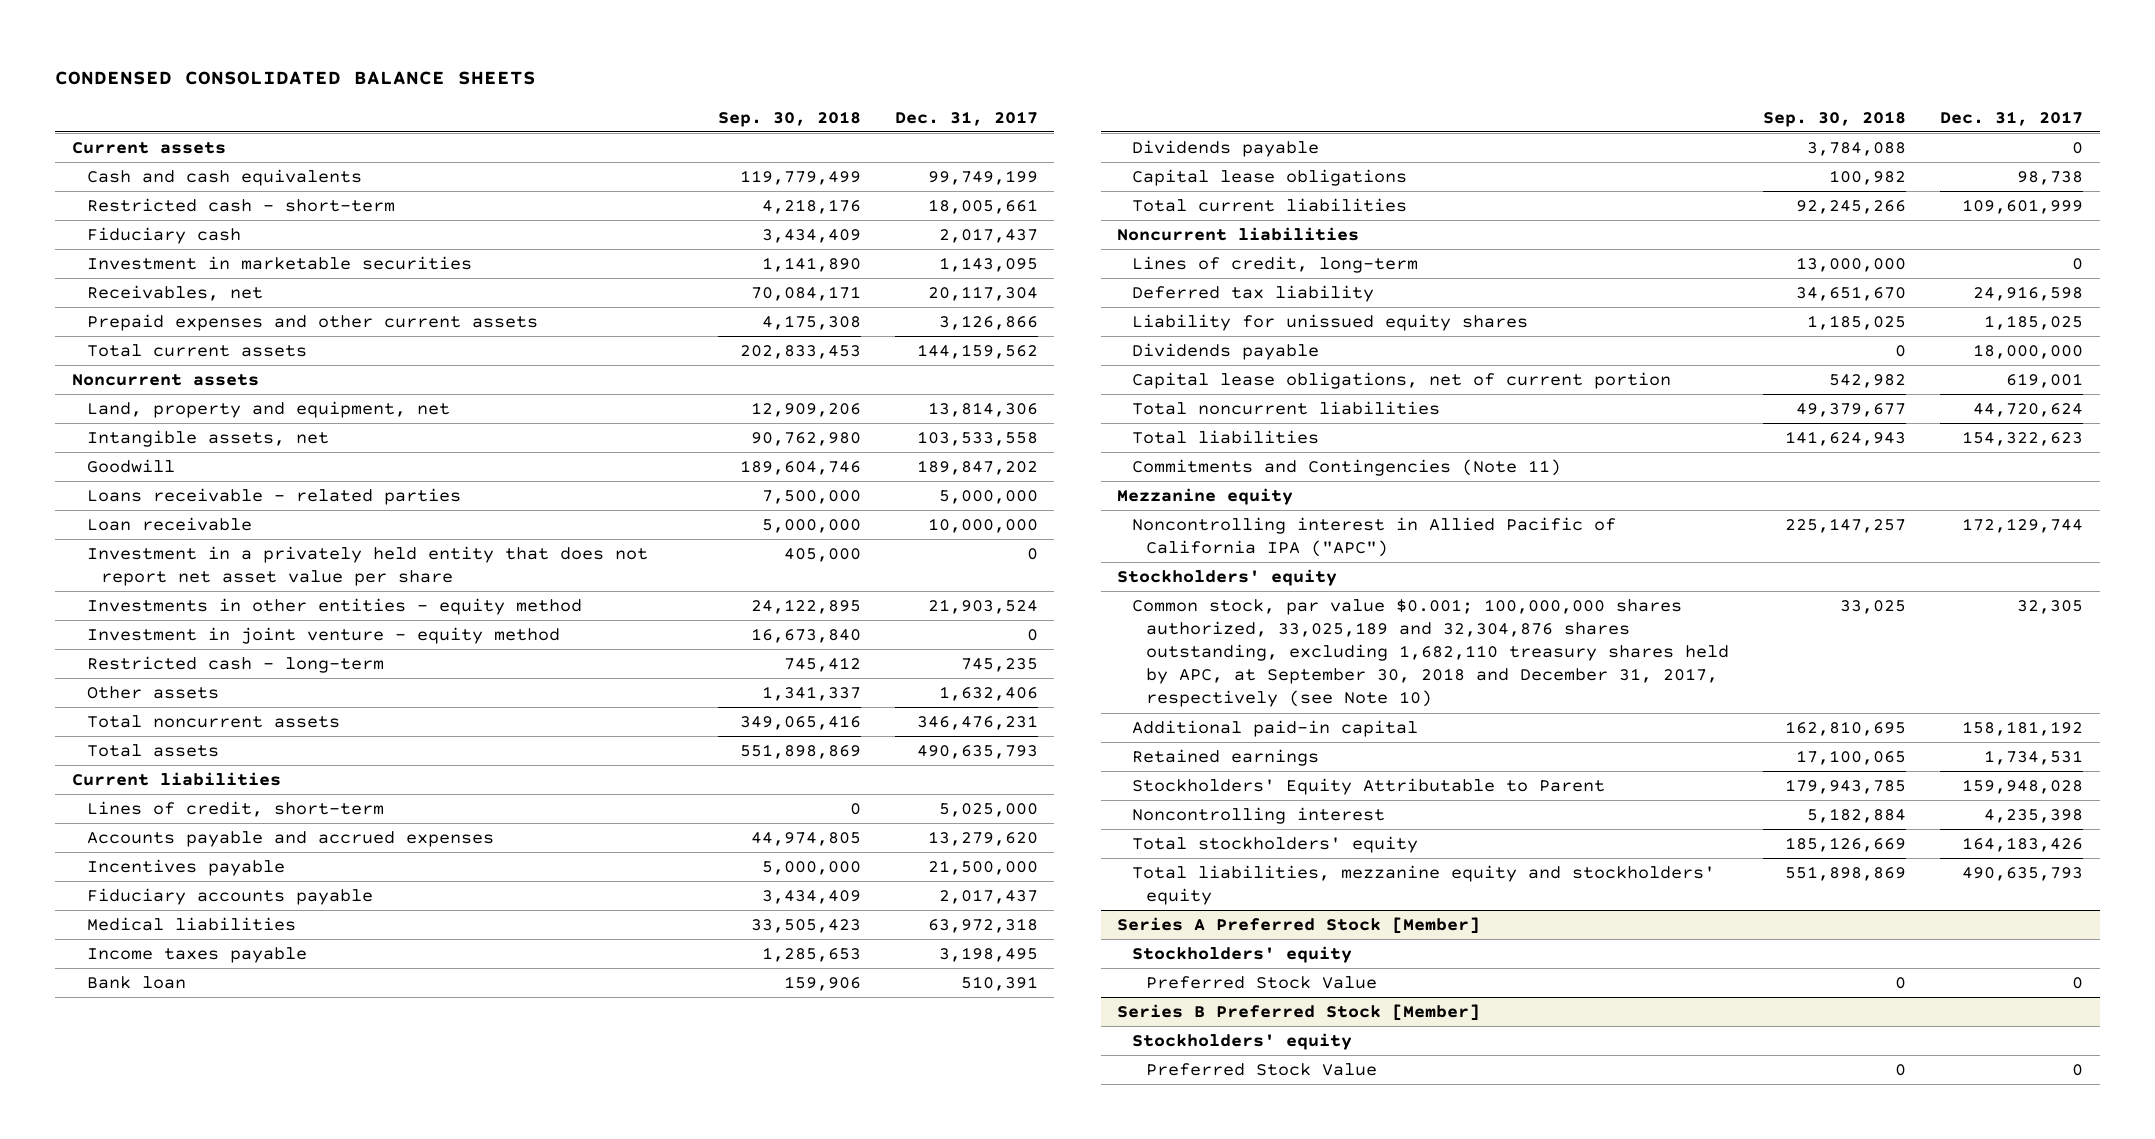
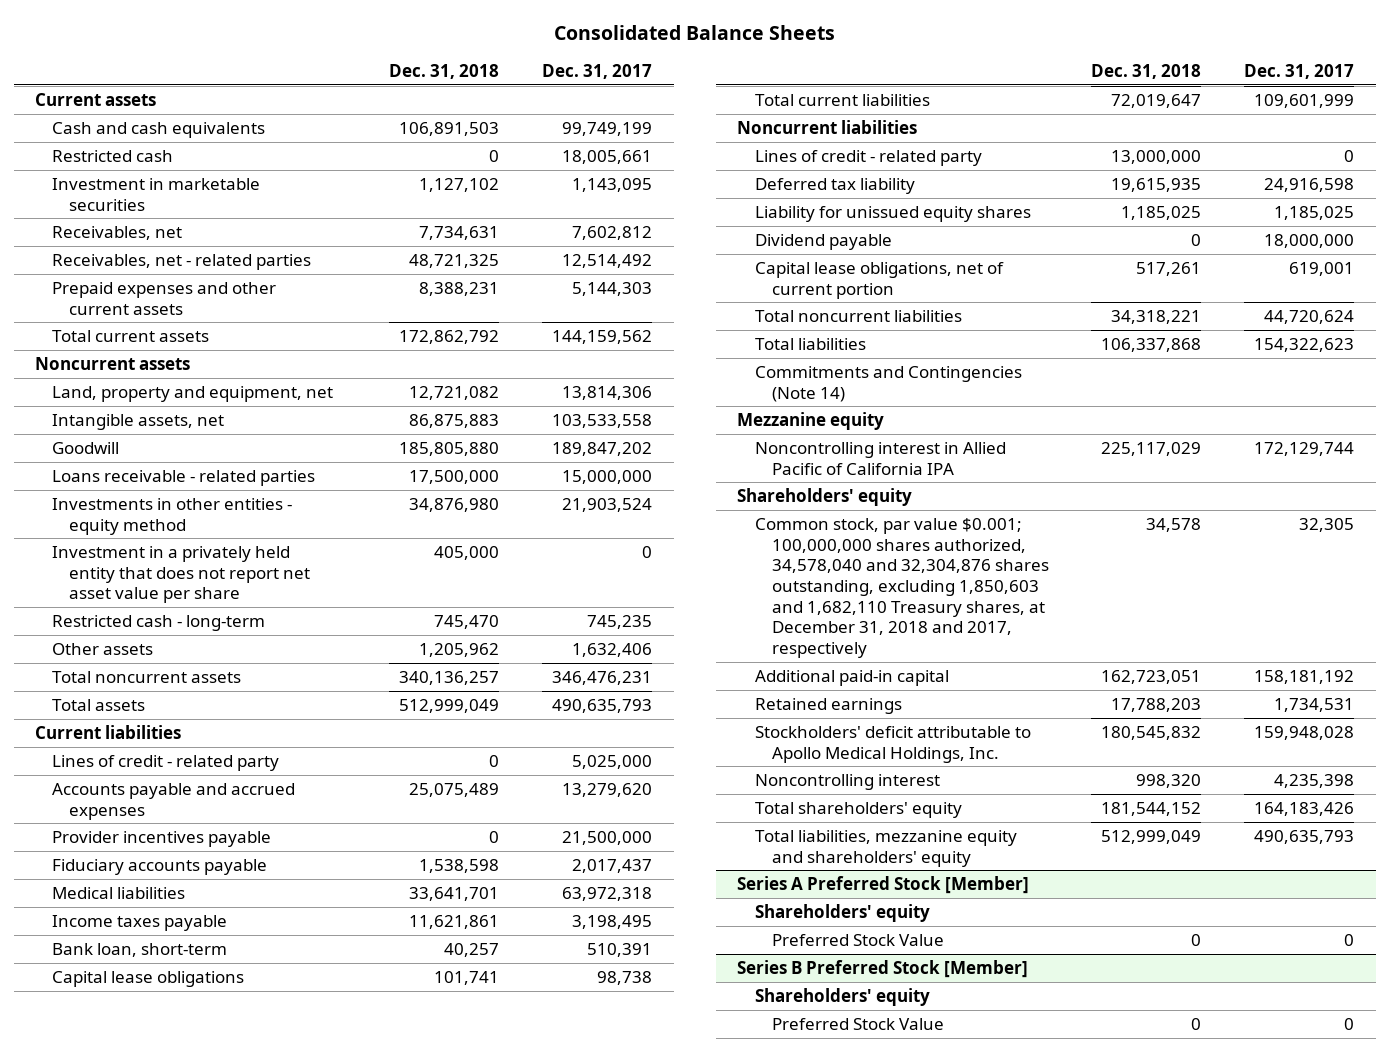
- CONDENSED CONSOLIDATED BALANCE SHEETS
+ Consolidated Balance Sheets
- | Sep. 30, 2018 | Dec. 31, 2017
+ | Dec. 31, 2018 | Dec. 31, 2017
- Restricted cash - short-term | 4,218,176 | 18,005,661
- Fiduciary cash | 3,434,409 | 2,017,437
+ Restricted cash | 0 | 18,005,661
- Receivables, net | 70,084,171 | 20,117,304
- Prepaid expenses and other current assets | 4,175,308 | 3,126,866
+ Receivables, net | 7,734,631 | 7,602,812
+ Receivables, net - related parties | 48,721,325 | 12,514,492
+ Prepaid expenses and other current assets | 8,388,231 | 5,144,303
- Loans receivable - related parties | 7,500,000 | 5,000,000
- Loan receivable | 5,000,000 | 10,000,000
+ Loans receivable - related parties | 17,500,000 | 15,000,000
- Investment in joint venture - equity method | 16,673,840 | 0
moved down: Investment in a privately held entity that does not report net asset value per share | 405,000 | 0
- Lines of credit, short-term | 0 | 5,025,000
+ Lines of credit - related party | 0 | 5,025,000
- Incentives payable | 5,000,000 | 21,500,000
+ Provider incentives payable | 0 | 21,500,000
- Bank loan | 159,906 | 510,391
- Dividends payable | 3,784,088 | 0
+ Bank loan, short-term | 40,257 | 510,391
- Lines of credit, long-term | 13,000,000 | 0
+ Lines of credit - related party | 13,000,000 | 0
- Dividends payable | 0 | 18,000,000
+ Dividend payable | 0 | 18,000,000
- Commitments and Contingencies (Note 11)
+ Commitments and Contingencies (Note 14)
- Noncontrolling interest in Allied Pacific of California IPA ("APC") | 225,147,257 | 172,129,744
- Stockholders' equity
- Common stock, par value $0.001; 100,000,000 shares authorized, 33,025,189 and 32,304,876 shares outstanding, excluding 1,682,110 treasury shares held by APC, at September 30, 2018 and December 31, 2017, respectively (see Note 10) | 33,025 | 32,305
+ Noncontrolling interest in Allied Pacific of California IPA | 225,117,029 | 172,129,744
+ Shareholders' equity
+ Common stock, par value $0.001; 100,000,000 shares authorized, 34,578,040 and 32,304,876 shares outstanding, excluding 1,850,603 and 1,682,110 Treasury shares, at December 31, 2018 and 2017, respectively | 34,578 | 32,305
- Stockholders' Equity Attributable to Parent | 179,943,785 | 159,948,028
+ Stockholders' deficit attributable to Apollo Medical Holdings, Inc. | 180,545,832 | 159,948,028
- Total stockholders' equity | 185,126,669 | 164,183,426
- Total liabilities, mezzanine equity and stockholders' equity | 551,898,869 | 490,635,793
+ Total shareholders' equity | 181,544,152 | 164,183,426
+ Total liabilities, mezzanine equity and shareholders' equity | 512,999,049 | 490,635,793
@ Series A Preferred Stock [Member]
- Stockholders' equity
+ Shareholders' equity
@ Series B Preferred Stock [Member]
- Stockholders' equity
+ Shareholders' equity

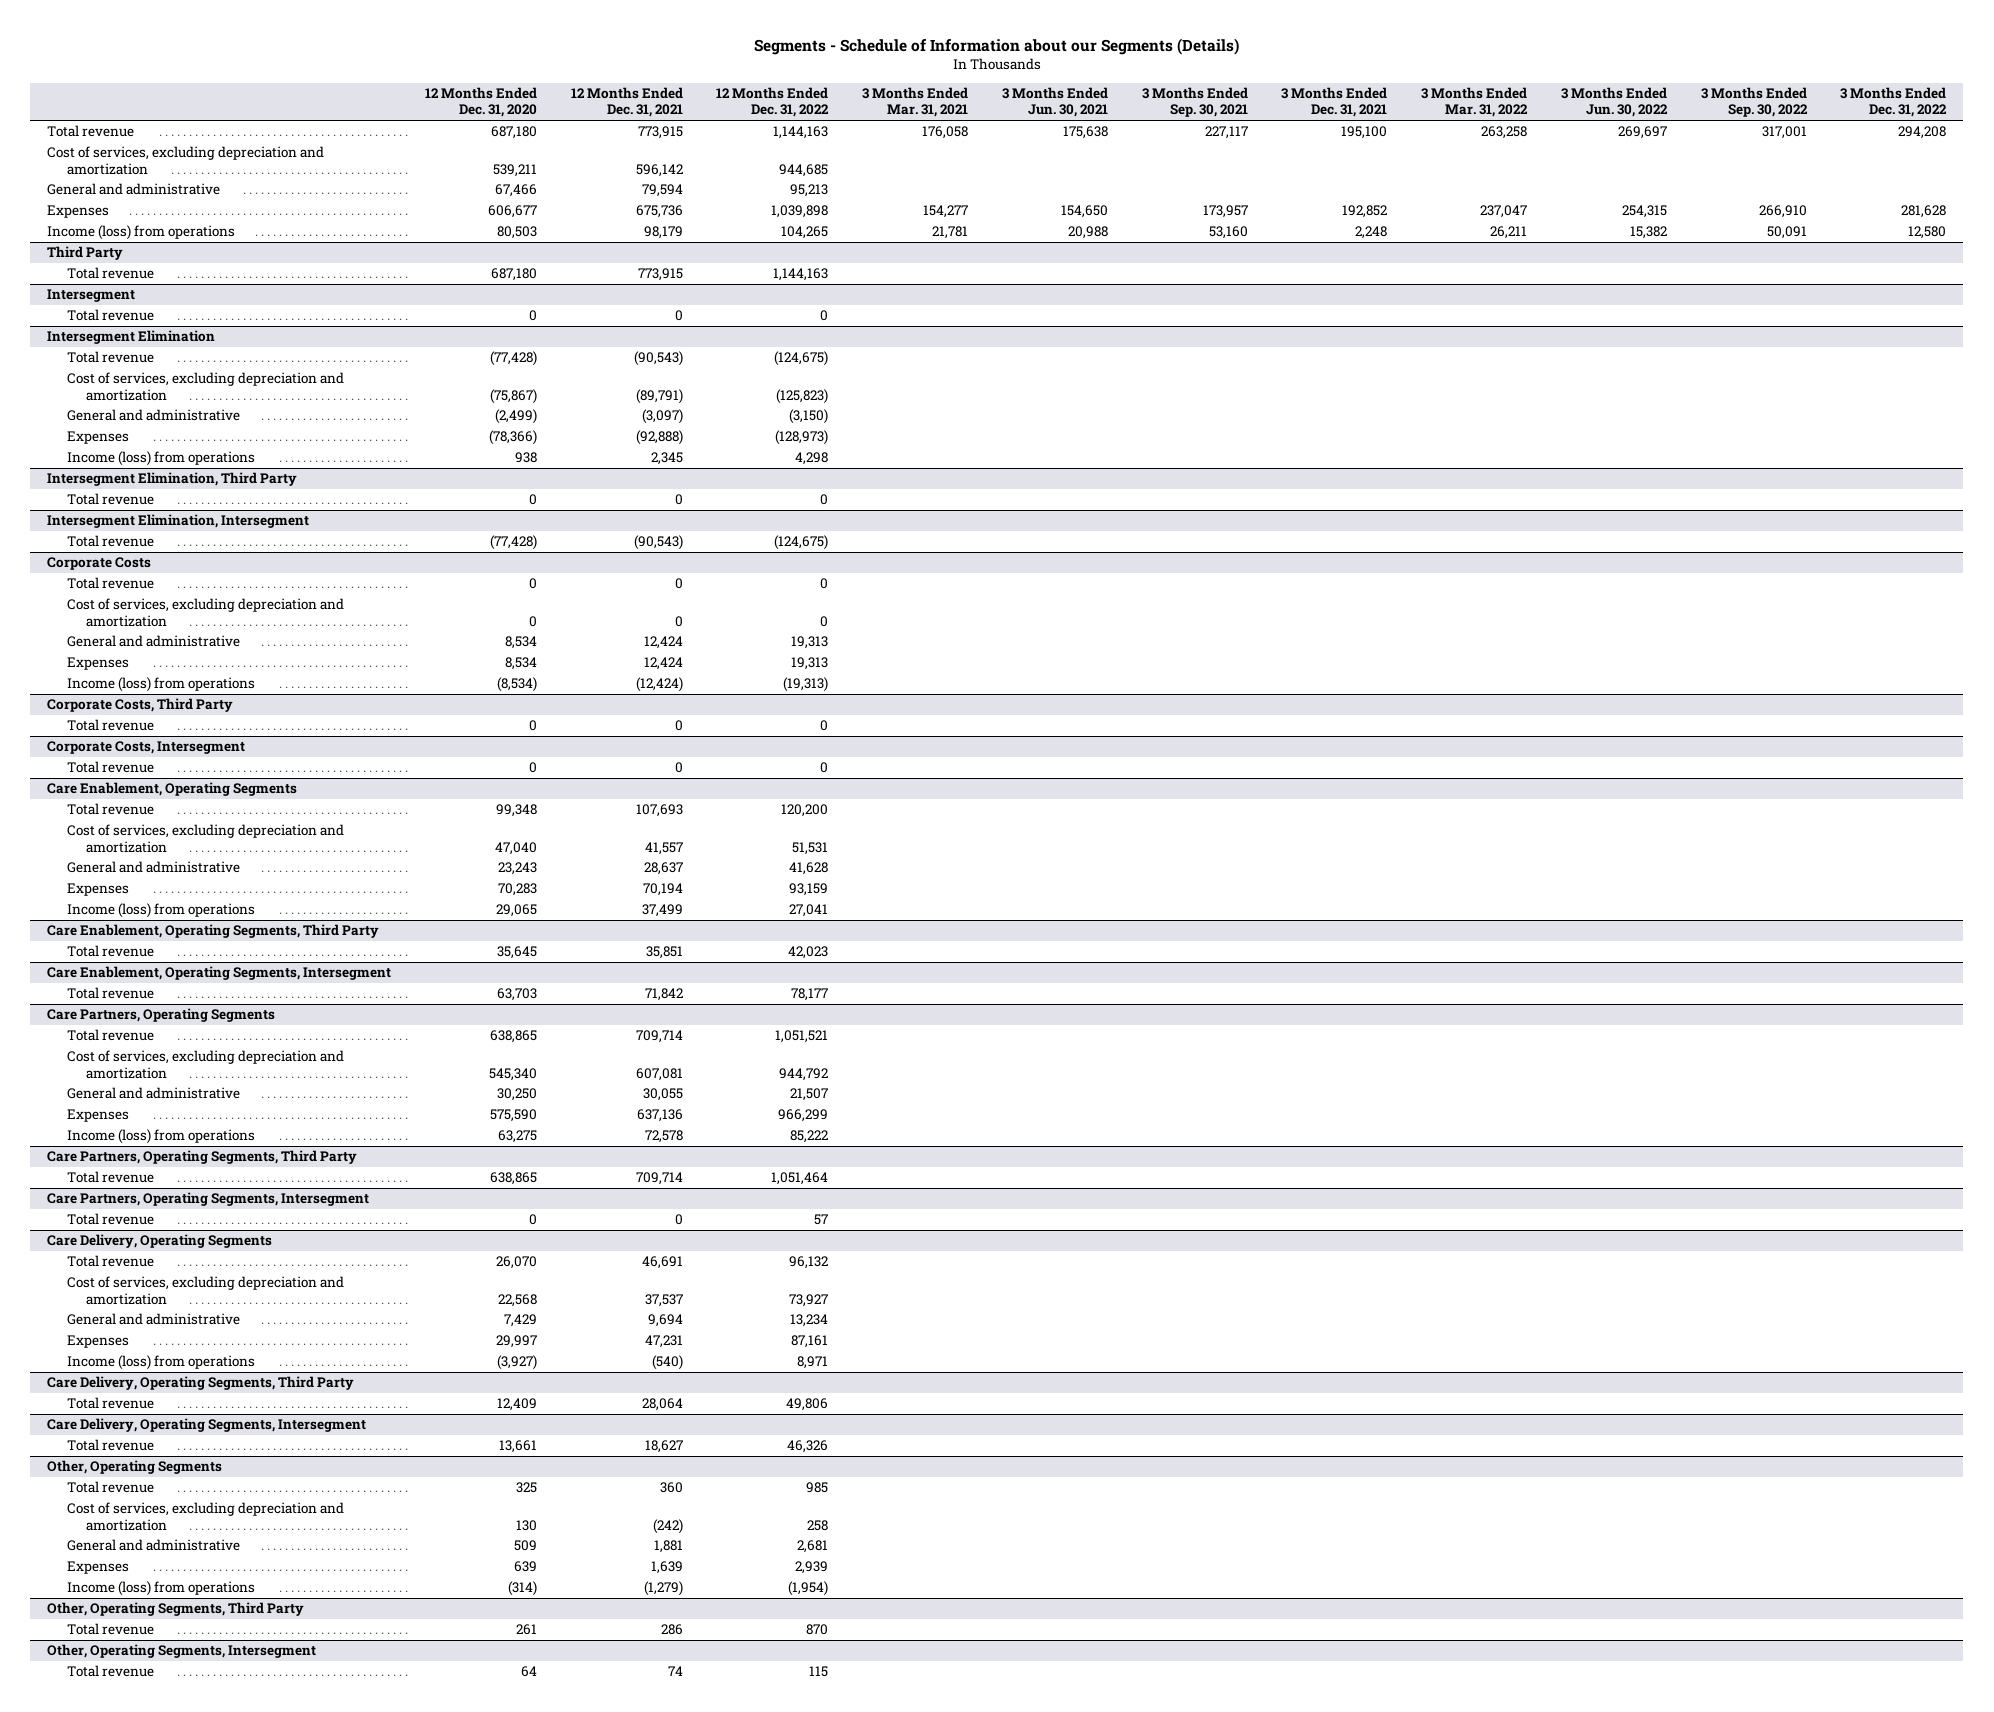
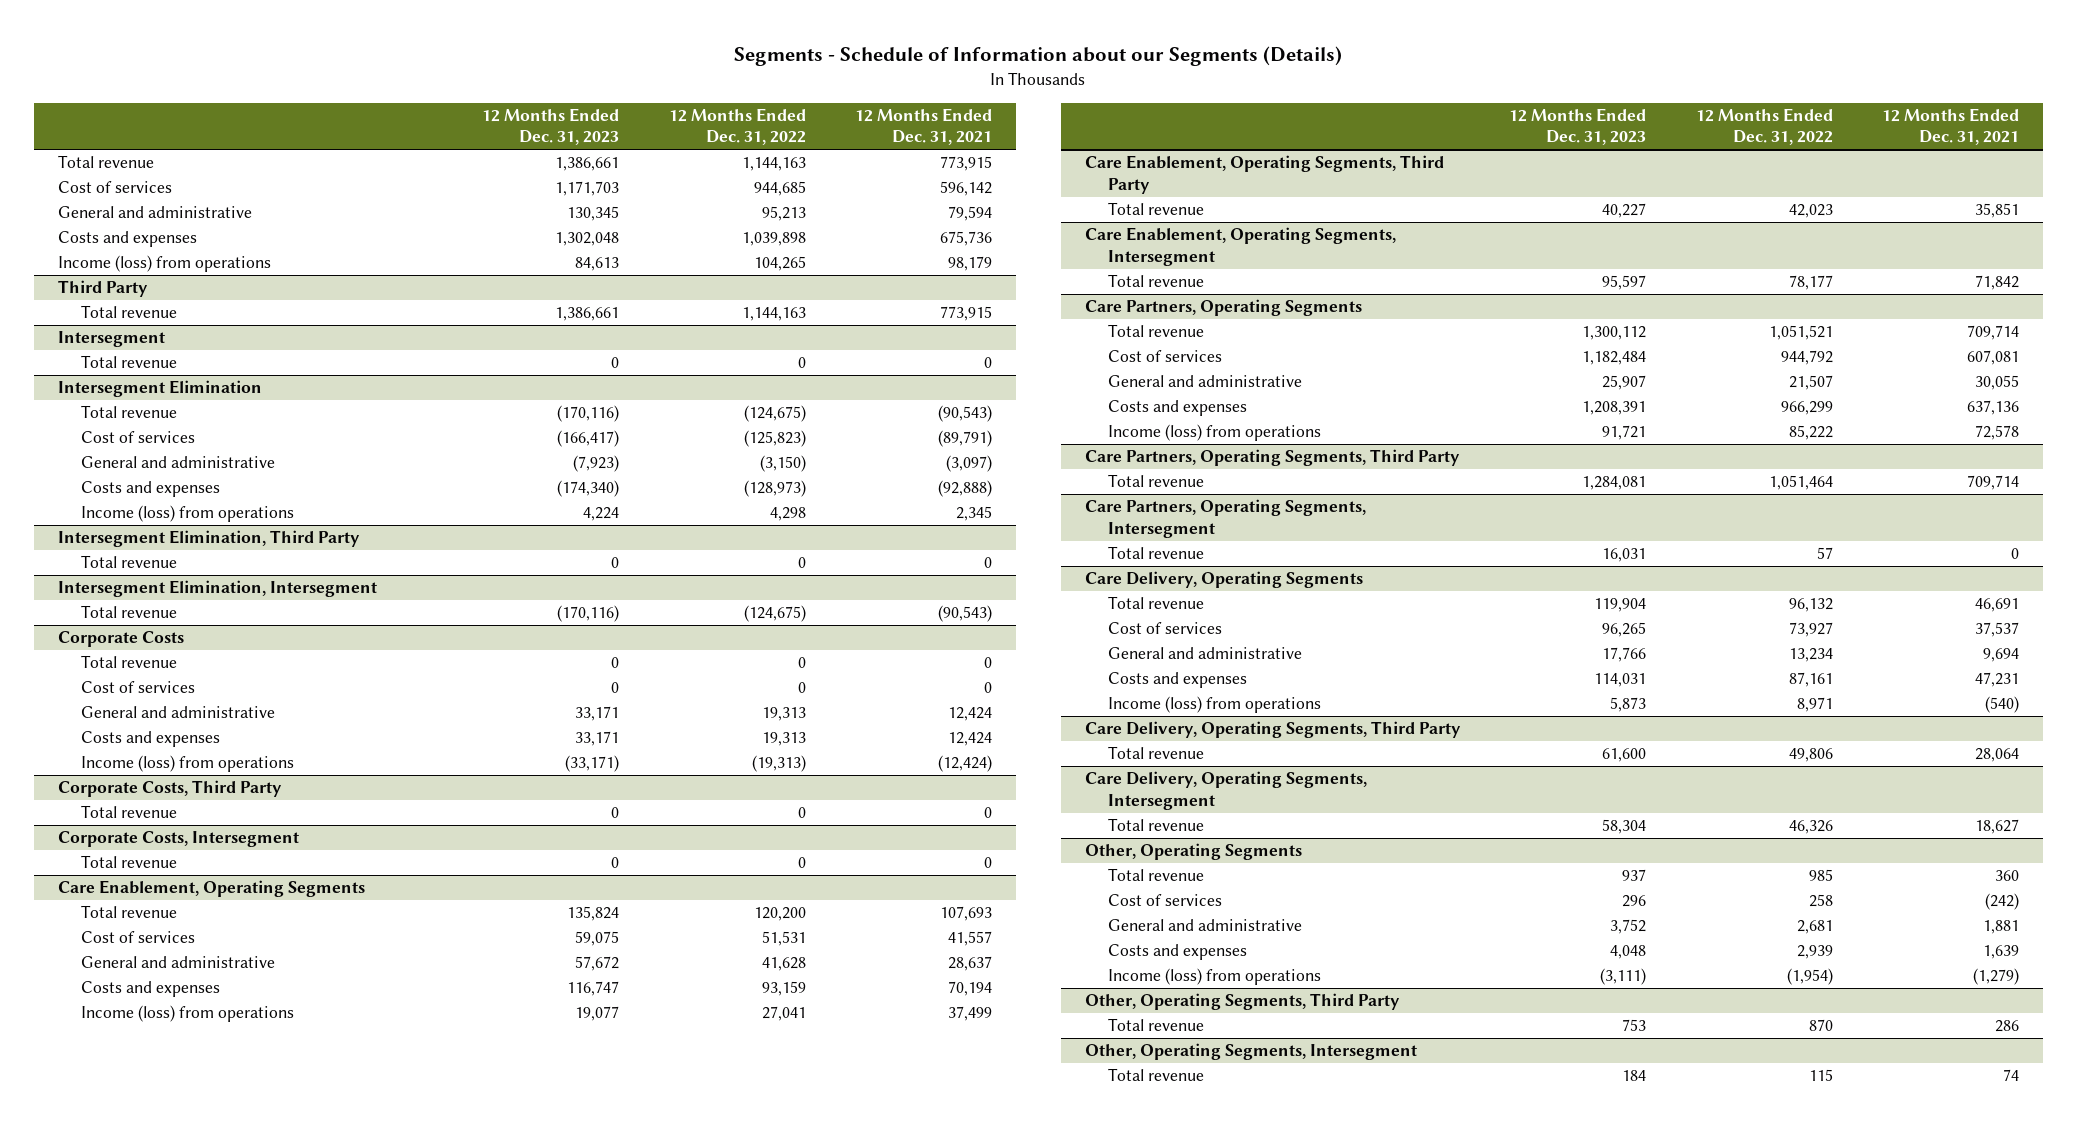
- | 12 Months Ended Dec. 31, 2020 | 12 Months Ended Dec. 31, 2021 | 12 Months Ended Dec. 31, 2022 | 3 Months Ended Mar. 31, 2021 | 3 Months Ended Jun. 30, 2021 | 3 Months Ended Sep. 30, 2021 | 3 Months Ended Dec. 31, 2021 | 3 Months Ended Mar. 31, 2022 | 3 Months Ended Jun. 30, 2022 | 3 Months Ended Sep. 30, 2022 | 3 Months Ended Dec. 31, 2022
+ | 12 Months Ended Dec. 31, 2023 | 12 Months Ended Dec. 31, 2022 | 12 Months Ended Dec. 31, 2021
- Cost of services, excluding depreciation and amortization | 539,211 | 596,142 | 944,685 | | | | | | | |
+ Cost of services | 1,171,703 | 944,685 | 596,142
- Expenses | 606,677 | 675,736 | 1,039,898 | 154,277 | 154,650 | 173,957 | 192,852 | 237,047 | 254,315 | 266,910 | 281,628
+ Costs and expenses | 1,302,048 | 1,039,898 | 675,736
@ Intersegment Elimination
- Cost of services, excluding depreciation and amortization | (75,867) | (89,791) | (125,823) | | | | | | | |
+ Cost of services | (166,417) | (125,823) | (89,791)
- Expenses | (78,366) | (92,888) | (128,973) | | | | | | | |
+ Costs and expenses | (174,340) | (128,973) | (92,888)
@ Corporate Costs
- Cost of services, excluding depreciation and amortization | 0 | 0 | 0 | | | | | | | |
+ Cost of services | 0 | 0 | 0
- Expenses | 8,534 | 12,424 | 19,313 | | | | | | | |
+ Costs and expenses | 33,171 | 19,313 | 12,424
@ Care Enablement, Operating Segments
- Cost of services, excluding depreciation and amortization | 47,040 | 41,557 | 51,531 | | | | | | | |
+ Cost of services | 59,075 | 51,531 | 41,557
- Expenses | 70,283 | 70,194 | 93,159 | | | | | | | |
+ Costs and expenses | 116,747 | 93,159 | 70,194
@ Care Partners, Operating Segments
- Cost of services, excluding depreciation and amortization | 545,340 | 607,081 | 944,792 | | | | | | | |
+ Cost of services | 1,182,484 | 944,792 | 607,081
- Expenses | 575,590 | 637,136 | 966,299 | | | | | | | |
+ Costs and expenses | 1,208,391 | 966,299 | 637,136
@ Care Delivery, Operating Segments
- Cost of services, excluding depreciation and amortization | 22,568 | 37,537 | 73,927 | | | | | | | |
+ Cost of services | 96,265 | 73,927 | 37,537
- Expenses | 29,997 | 47,231 | 87,161 | | | | | | | |
+ Costs and expenses | 114,031 | 87,161 | 47,231
@ Other, Operating Segments
- Cost of services, excluding depreciation and amortization | 130 | (242) | 258 | | | | | | | |
+ Cost of services | 296 | 258 | (242)
- Expenses | 639 | 1,639 | 2,939 | | | | | | | |
+ Costs and expenses | 4,048 | 2,939 | 1,639

